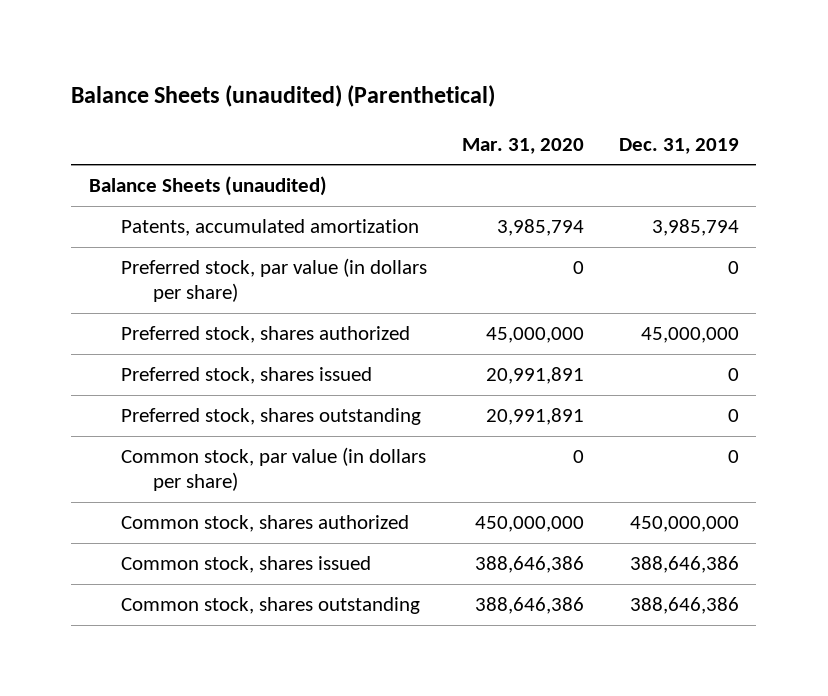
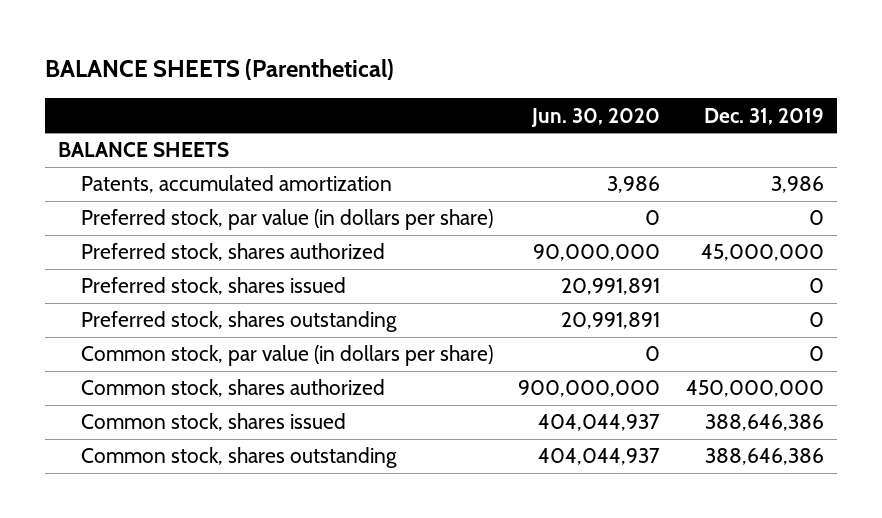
- Balance Sheets (unaudited) (Parenthetical)
+ BALANCE SHEETS (Parenthetical)
- | Mar. 31, 2020 | Dec. 31, 2019
+ | Jun. 30, 2020 | Dec. 31, 2019
- Balance Sheets (unaudited)
- Patents, accumulated amortization | 3,985,794 | 3,985,794
+ BALANCE SHEETS
+ Patents, accumulated amortization | 3,986 | 3,986

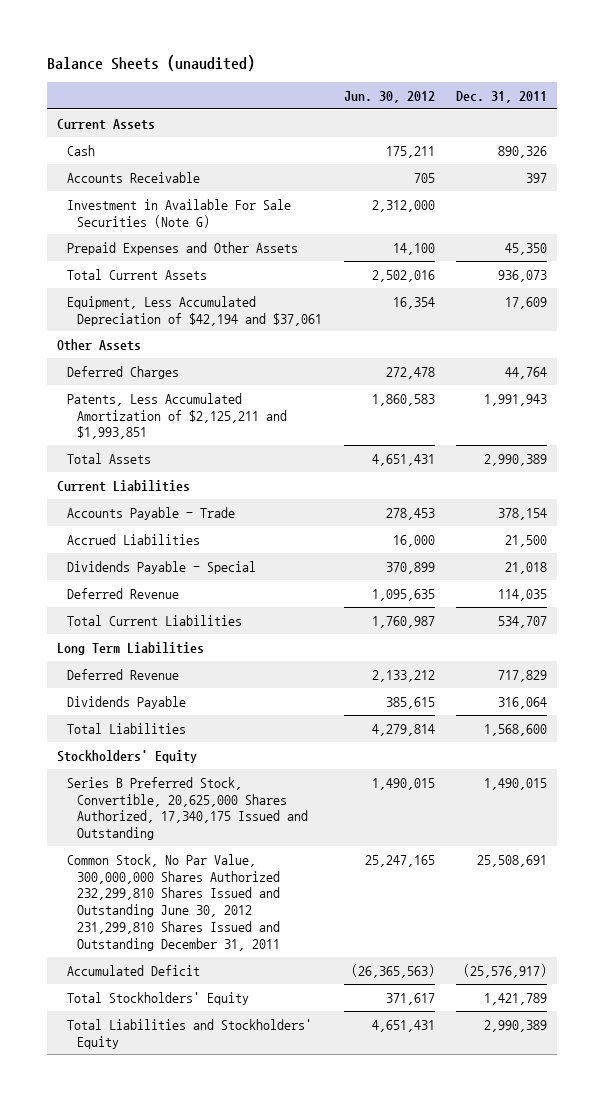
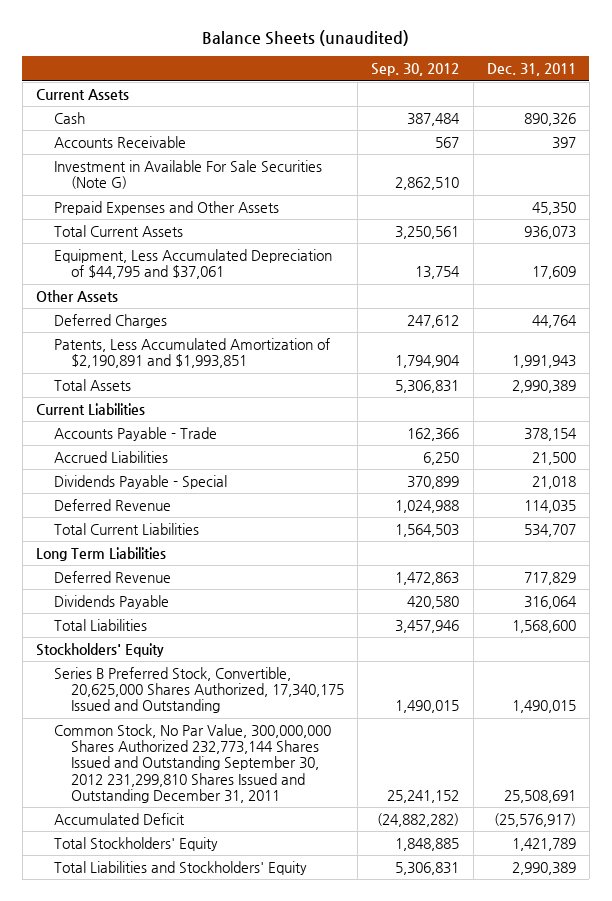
- | Jun. 30, 2012 | Dec. 31, 2011
+ | Sep. 30, 2012 | Dec. 31, 2011
- Equipment, Less Accumulated Depreciation of $42,194 and $37,061 | 16,354 | 17,609
+ Equipment, Less Accumulated Depreciation of $44,795 and $37,061 | 13,754 | 17,609
- Patents, Less Accumulated Amortization of $2,125,211 and $1,993,851 | 1,860,583 | 1,991,943
+ Patents, Less Accumulated Amortization of $2,190,891 and $1,993,851 | 1,794,904 | 1,991,943
- Common Stock, No Par Value, 300,000,000 Shares Authorized 232,299,810 Shares Issued and Outstanding June 30, 2012 231,299,810 Shares Issued and Outstanding December 31, 2011 | 25,247,165 | 25,508,691
+ Common Stock, No Par Value, 300,000,000 Shares Authorized 232,773,144 Shares Issued and Outstanding September 30, 2012 231,299,810 Shares Issued and Outstanding December 31, 2011 | 25,241,152 | 25,508,691

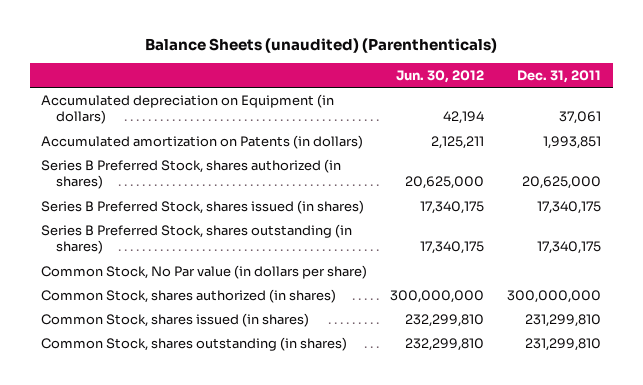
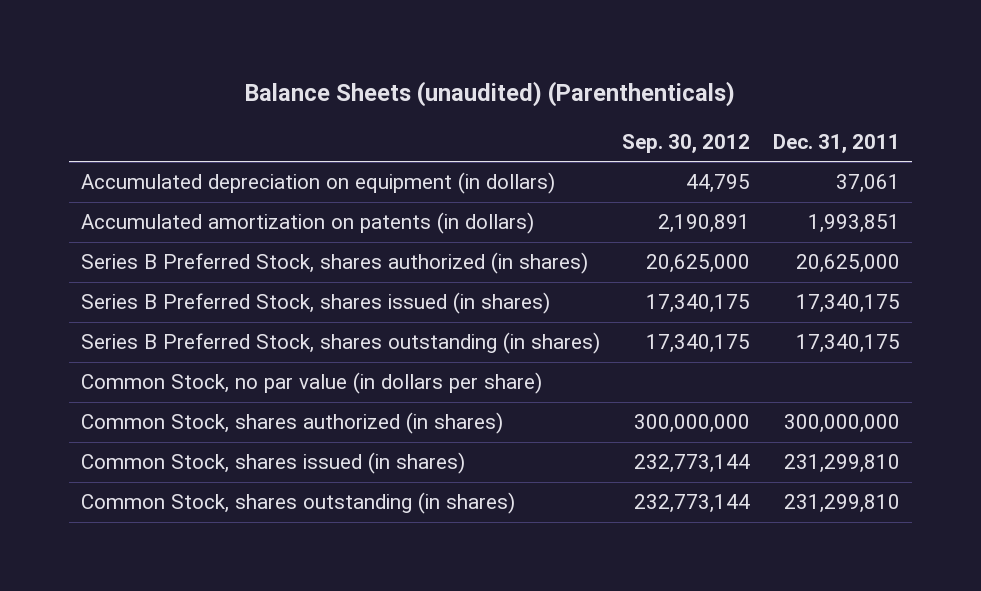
- | Jun. 30, 2012 | Dec. 31, 2011
+ | Sep. 30, 2012 | Dec. 31, 2011
- Accumulated depreciation on Equipment (in dollars) | 42,194 | 37,061
- Accumulated amortization on Patents (in dollars) | 2,125,211 | 1,993,851
+ Accumulated depreciation on equipment (in dollars) | 44,795 | 37,061
+ Accumulated amortization on patents (in dollars) | 2,190,891 | 1,993,851
- Common Stock, No Par value (in dollars per share)
+ Common Stock, no par value (in dollars per share)

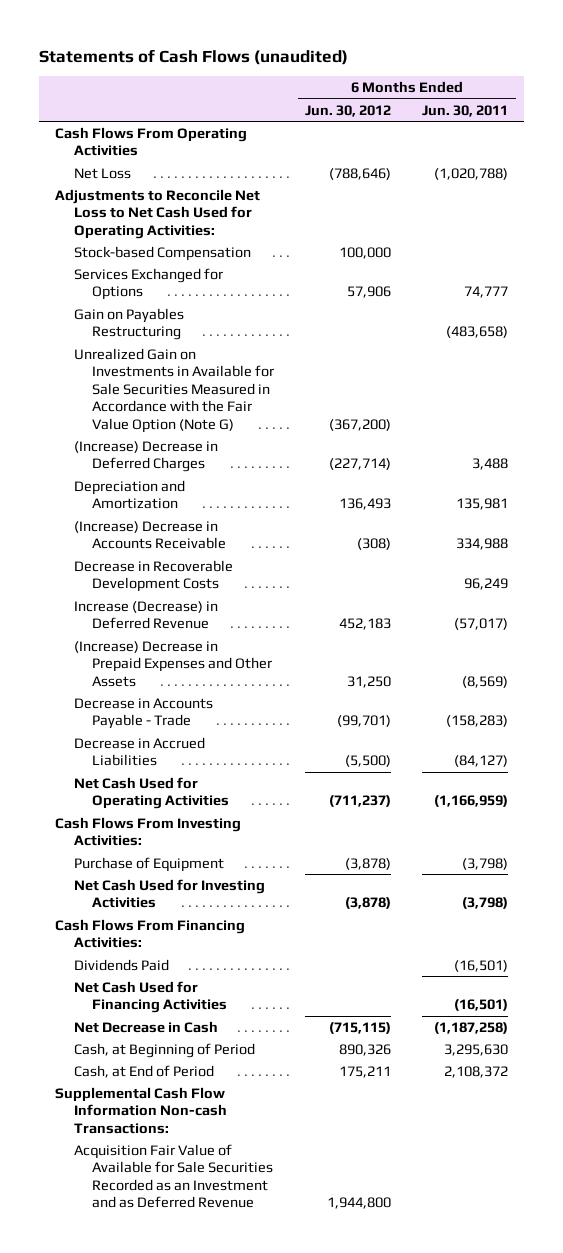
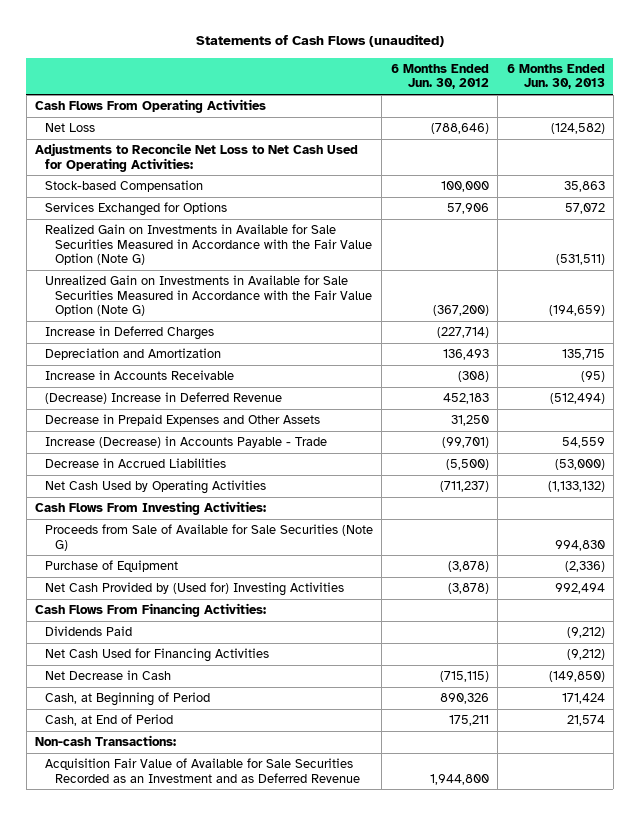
- | 6 Months Ended Jun. 30, 2012 | 6 Months Ended Jun. 30, 2011
+ | 6 Months Ended Jun. 30, 2012 | 6 Months Ended Jun. 30, 2013
- Gain on Payables Restructuring | | (483,658)
+ Realized Gain on Investments in Available for Sale Securities Measured in Accordance with the Fair Value Option (Note G) | | (531,511)
- (Increase) Decrease in Deferred Charges | (227,714) | 3,488
+ Increase in Deferred Charges | (227,714) |
- (Increase) Decrease in Accounts Receivable | (308) | 334,988
- Decrease in Recoverable Development Costs | | 96,249
- Increase (Decrease) in Deferred Revenue | 452,183 | (57,017)
- (Increase) Decrease in Prepaid Expenses and Other Assets | 31,250 | (8,569)
- Decrease in Accounts Payable - Trade | (99,701) | (158,283)
+ Increase in Accounts Receivable | (308) | (95)
+ (Decrease) Increase in Deferred Revenue | 452,183 | (512,494)
+ Decrease in Prepaid Expenses and Other Assets | 31,250 |
+ Increase (Decrease) in Accounts Payable - Trade | (99,701) | 54,559
- Net Cash Used for Operating Activities | (711,237) | (1,166,959)
+ Net Cash Used by Operating Activities | (711,237) | (1,133,132)
+ Proceeds from Sale of Available for Sale Securities (Note G) | | 994,830
- Net Cash Used for Investing Activities | (3,878) | (3,798)
+ Net Cash Provided by (Used for) Investing Activities | (3,878) | 992,494
- Supplemental Cash Flow Information Non-cash Transactions:
+ Non-cash Transactions:

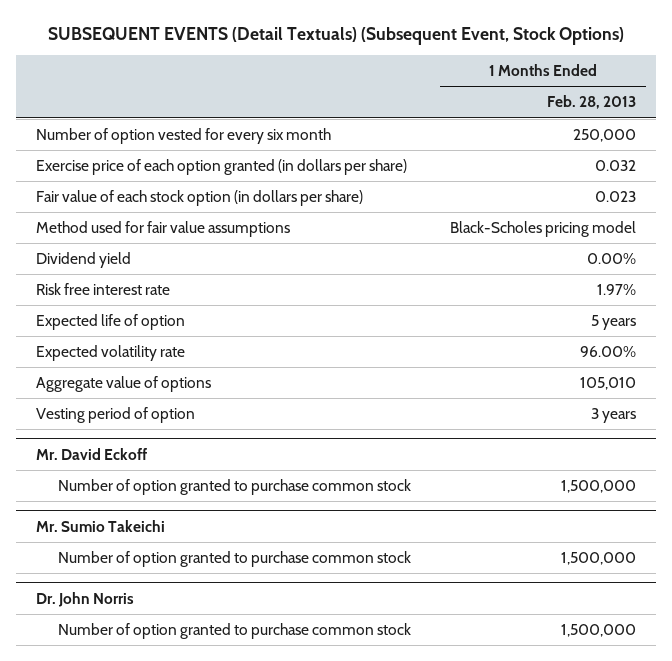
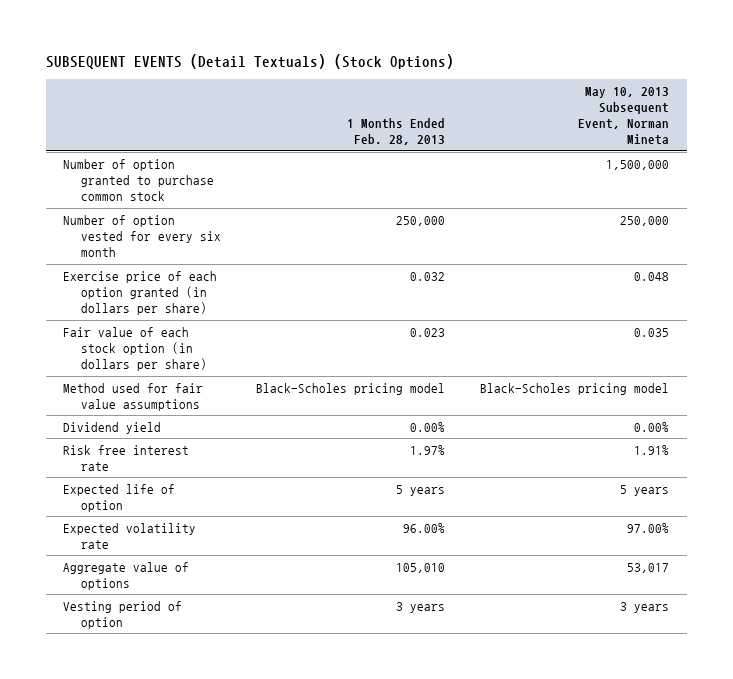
- SUBSEQUENT EVENTS (Detail Textuals) (Subsequent Event, Stock Options)
+ SUBSEQUENT EVENTS (Detail Textuals) (Stock Options)
- | 1 Months Ended Feb. 28, 2013
+ | 1 Months Ended Feb. 28, 2013 | May 10, 2013 Subsequent Event, Norman Mineta
+ Number of option granted to purchase common stock | | 1,500,000
- Mr. David Eckoff
- Number of option granted to purchase common stock | 1,500,000
- Mr. Sumio Takeichi
- Number of option granted to purchase common stock | 1,500,000
- Dr. John Norris
- Number of option granted to purchase common stock | 1,500,000

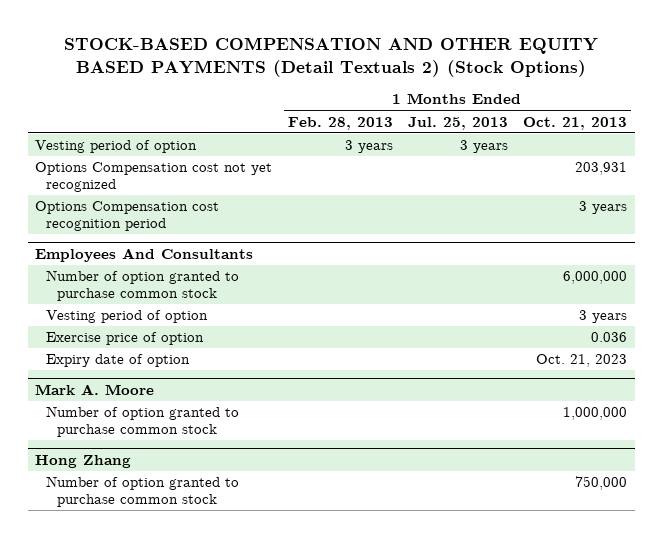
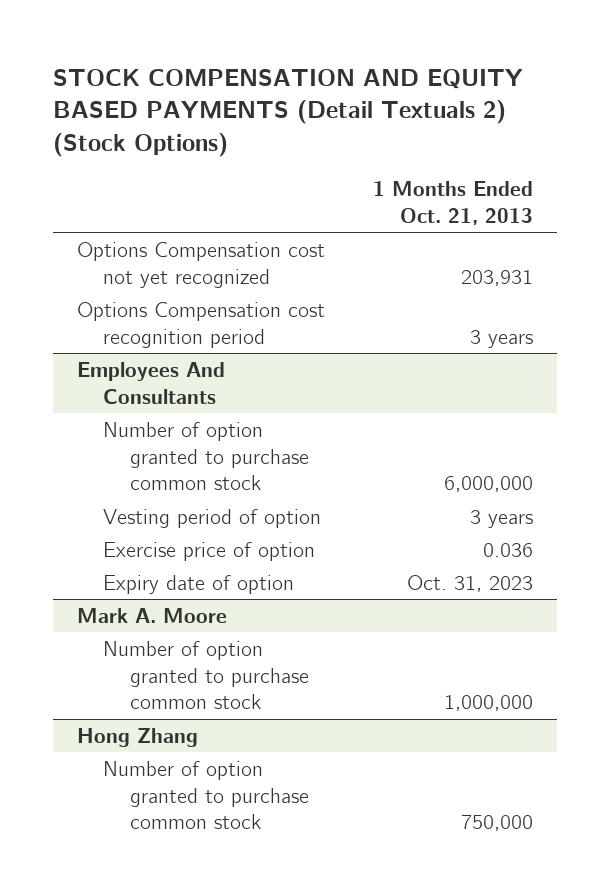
- STOCK-BASED COMPENSATION AND OTHER EQUITY BASED PAYMENTS (Detail Textuals 2) (Stock Options)
+ STOCK COMPENSATION AND EQUITY BASED PAYMENTS (Detail Textuals 2) (Stock Options)
- | 1 Months Ended Feb. 28, 2013 | 1 Months Ended Jul. 25, 2013 | 1 Months Ended Oct. 21, 2013
+ | 1 Months Ended Oct. 21, 2013
- Vesting period of option | 3 years | 3 years |
@ Employees And Consultants
- Expiry date of option | | | Oct. 21, 2023
+ Expiry date of option | Oct. 31, 2023

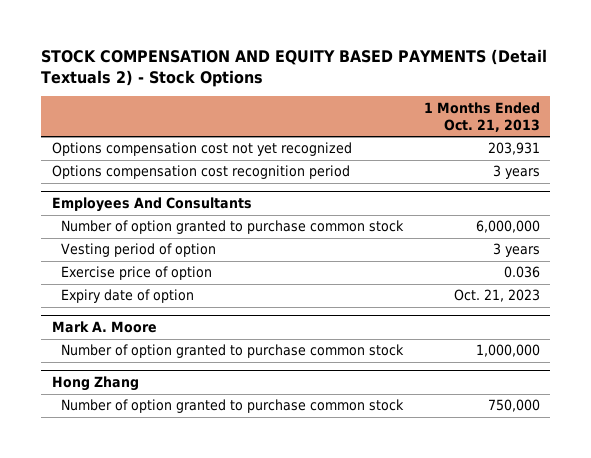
- STOCK COMPENSATION AND EQUITY BASED PAYMENTS (Detail Textuals 2) (Stock Options)
+ STOCK COMPENSATION AND EQUITY BASED PAYMENTS (Detail Textuals 2) - Stock Options
- Options Compensation cost not yet recognized | 203,931
- Options Compensation cost recognition period | 3 years
+ Options compensation cost not yet recognized | 203,931
+ Options compensation cost recognition period | 3 years
@ Employees And Consultants
- Expiry date of option | Oct. 31, 2023
+ Expiry date of option | Oct. 21, 2023

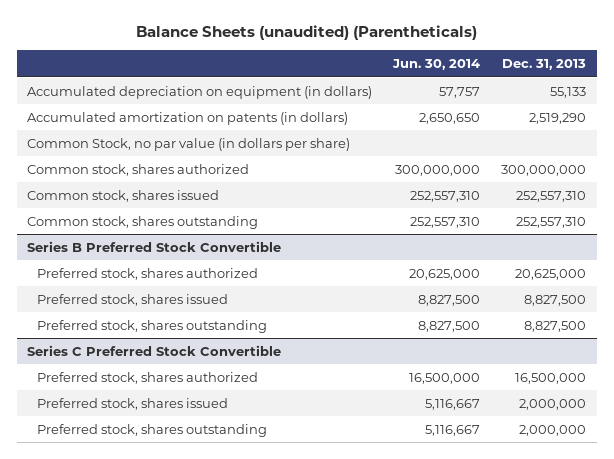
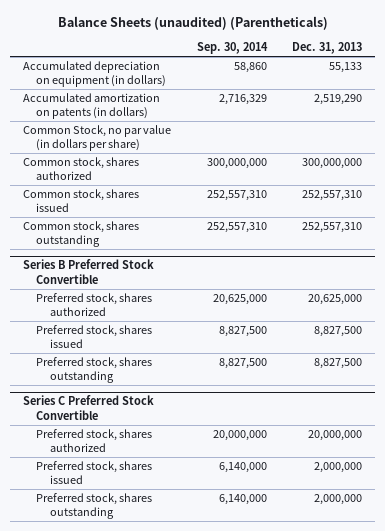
- | Jun. 30, 2014 | Dec. 31, 2013
+ | Sep. 30, 2014 | Dec. 31, 2013
@ Series C Preferred Stock Convertible
- Preferred stock, shares authorized | 16,500,000 | 16,500,000
+ Preferred stock, shares authorized | 20,000,000 | 20,000,000

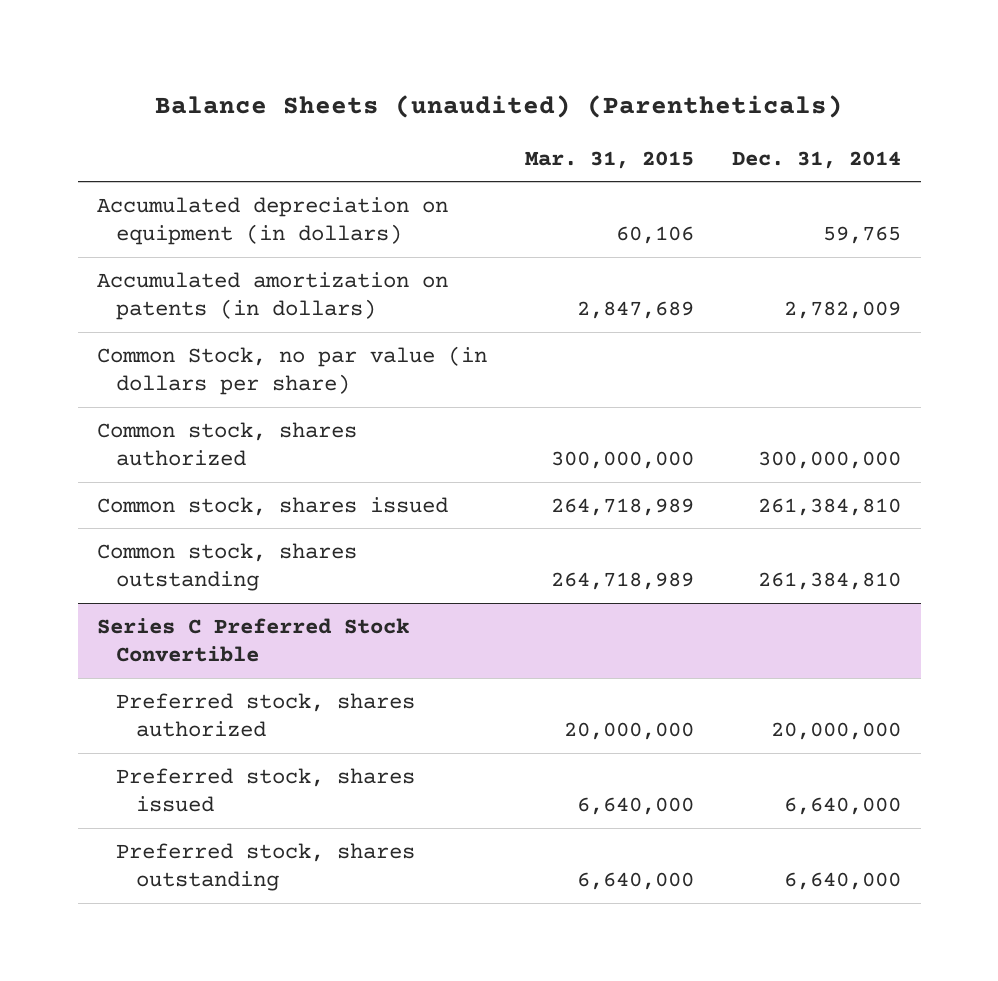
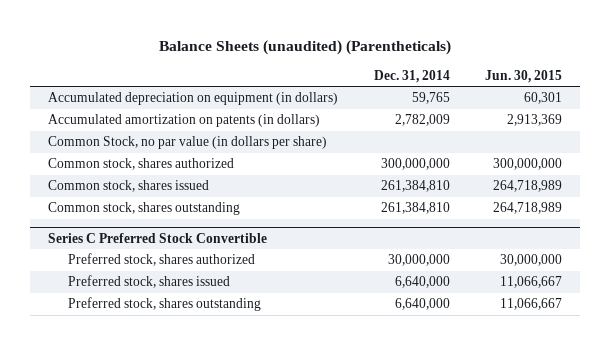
- | Mar. 31, 2015 | Dec. 31, 2014
+ | Dec. 31, 2014 | Jun. 30, 2015
@ Series C Preferred Stock Convertible
- Preferred stock, shares authorized | 20,000,000 | 20,000,000
+ Preferred stock, shares authorized | 30,000,000 | 30,000,000

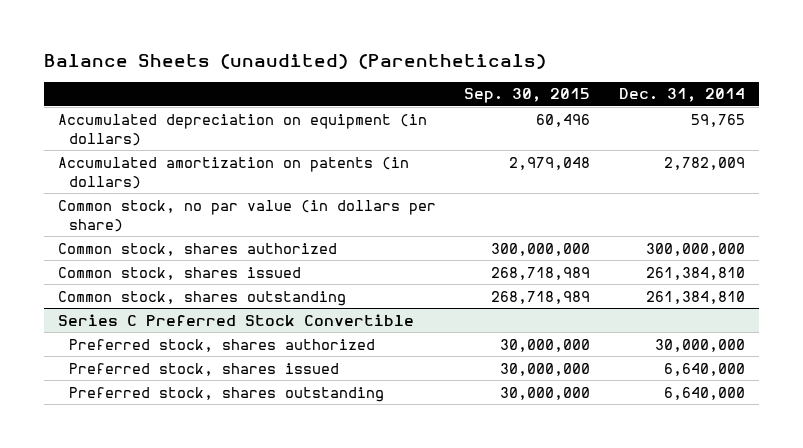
- | Dec. 31, 2014 | Jun. 30, 2015
+ | Sep. 30, 2015 | Dec. 31, 2014
- Common Stock, no par value (in dollars per share)
+ Common stock, no par value (in dollars per share)

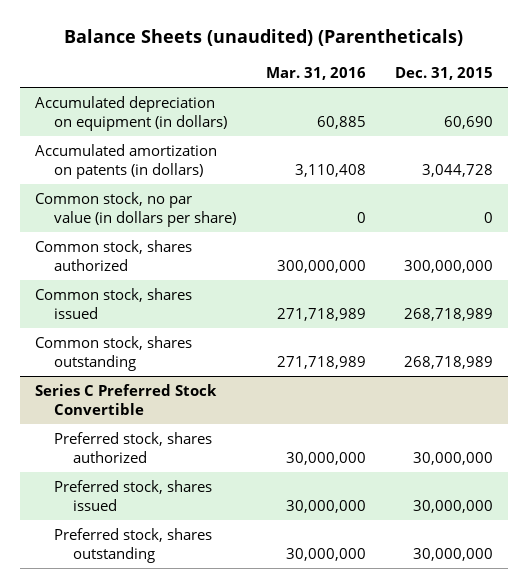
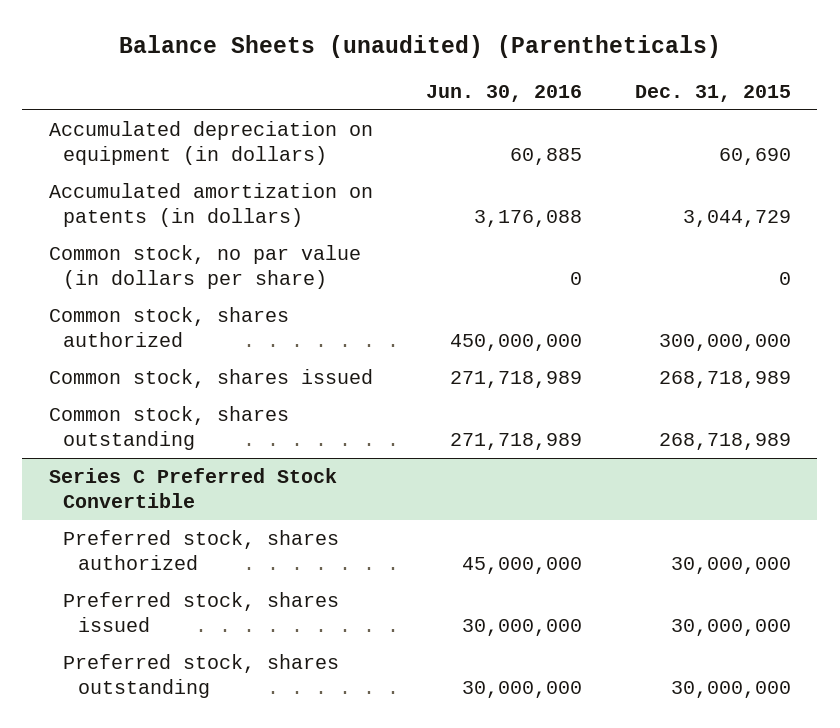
- | Mar. 31, 2016 | Dec. 31, 2015
+ | Jun. 30, 2016 | Dec. 31, 2015
- Accumulated amortization on patents (in dollars) | 3,110,408 | 3,044,728
+ Accumulated amortization on patents (in dollars) | 3,176,088 | 3,044,729

